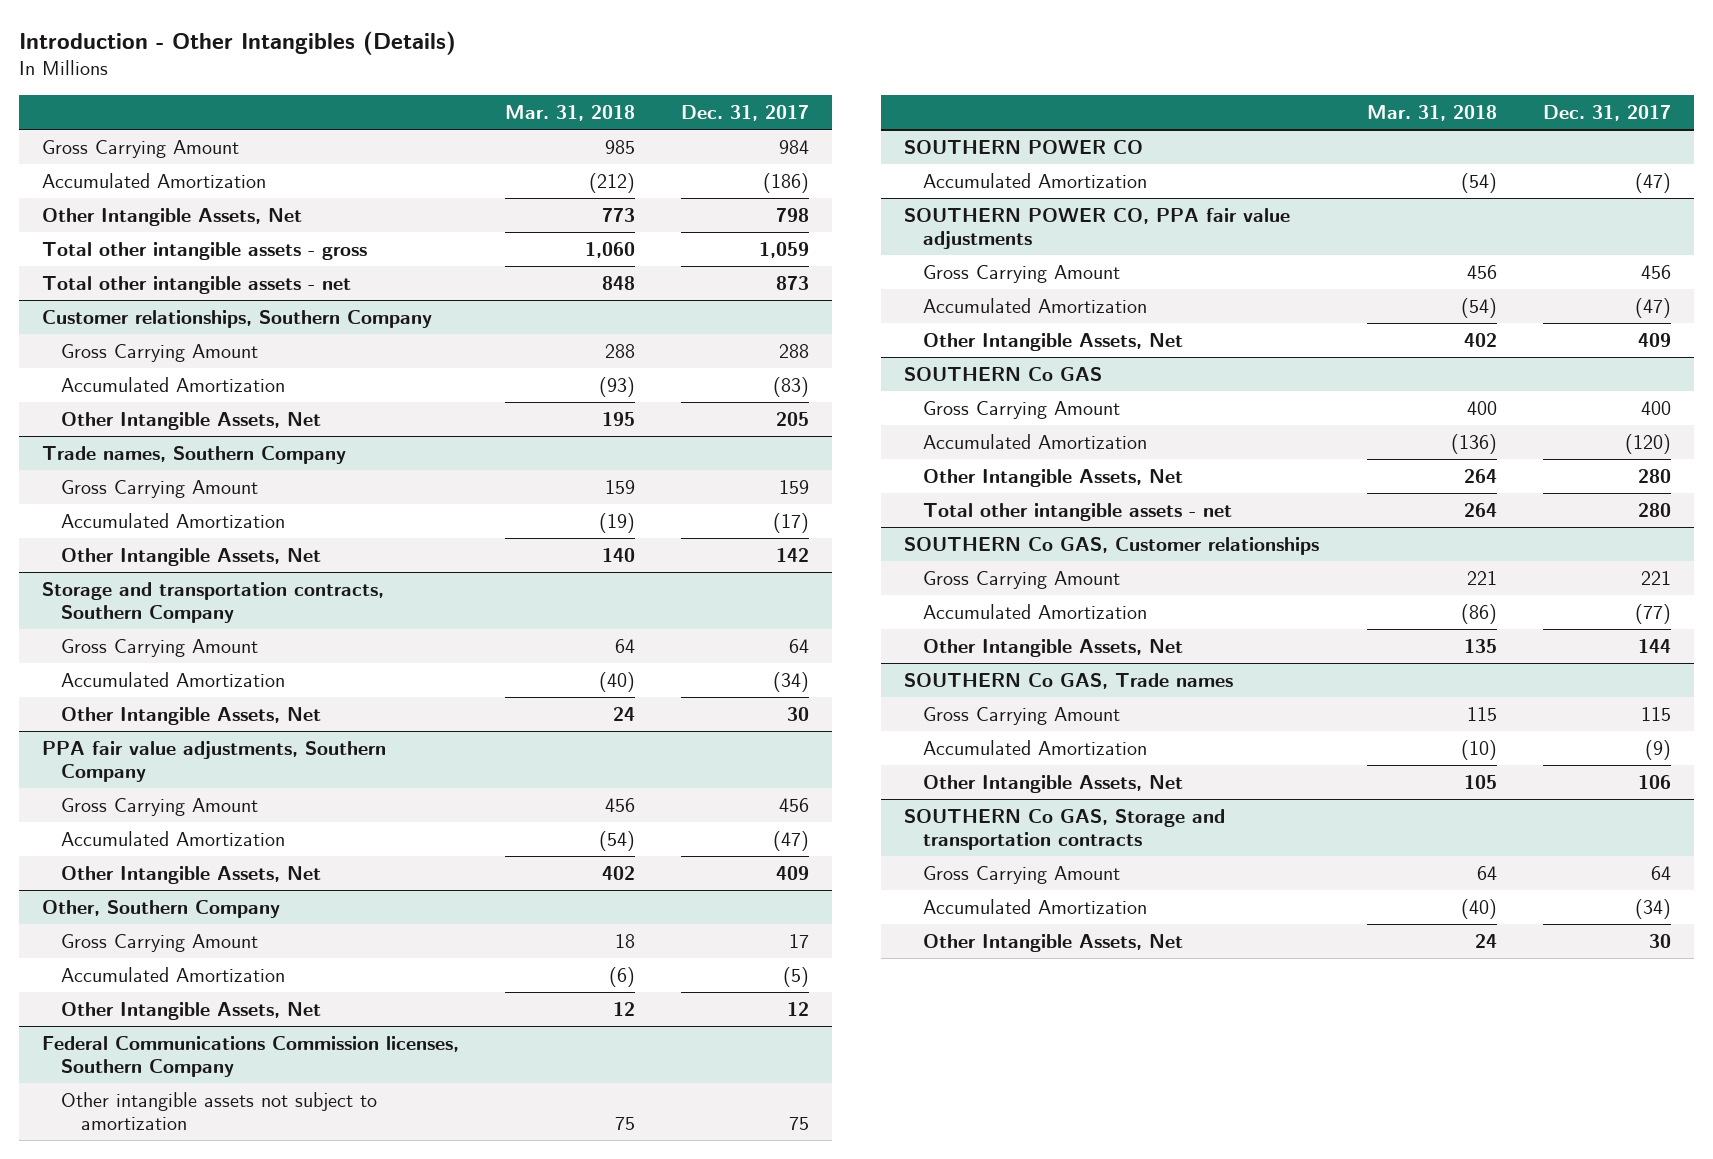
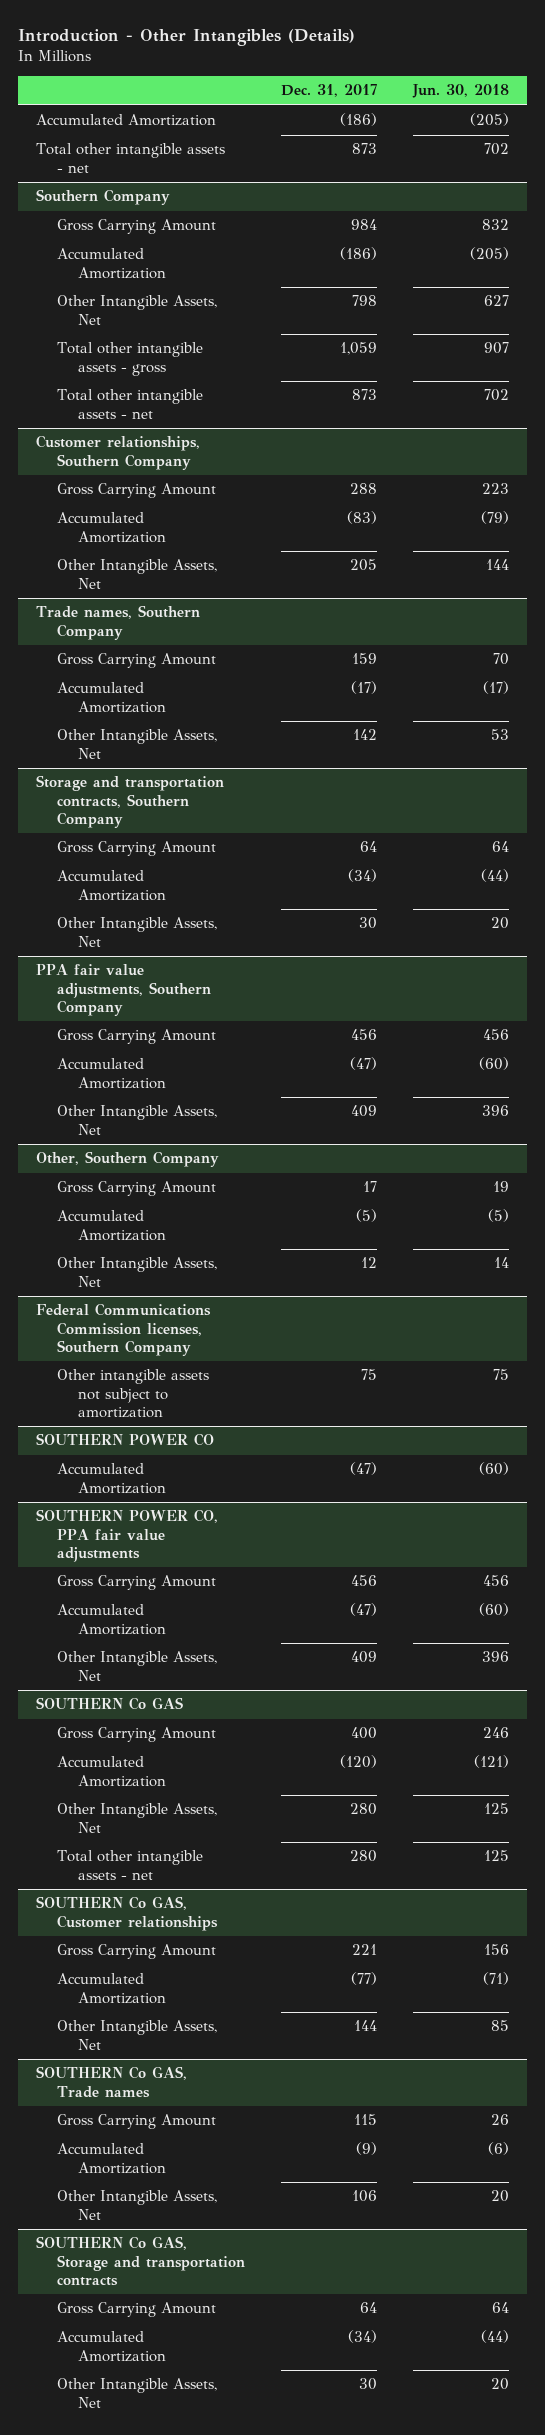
- | Mar. 31, 2018 | Dec. 31, 2017
+ | Dec. 31, 2017 | Jun. 30, 2018
+ Accumulated Amortization | (186) | (205)
+ Total other intangible assets - net | 873 | 702
+ Southern Company

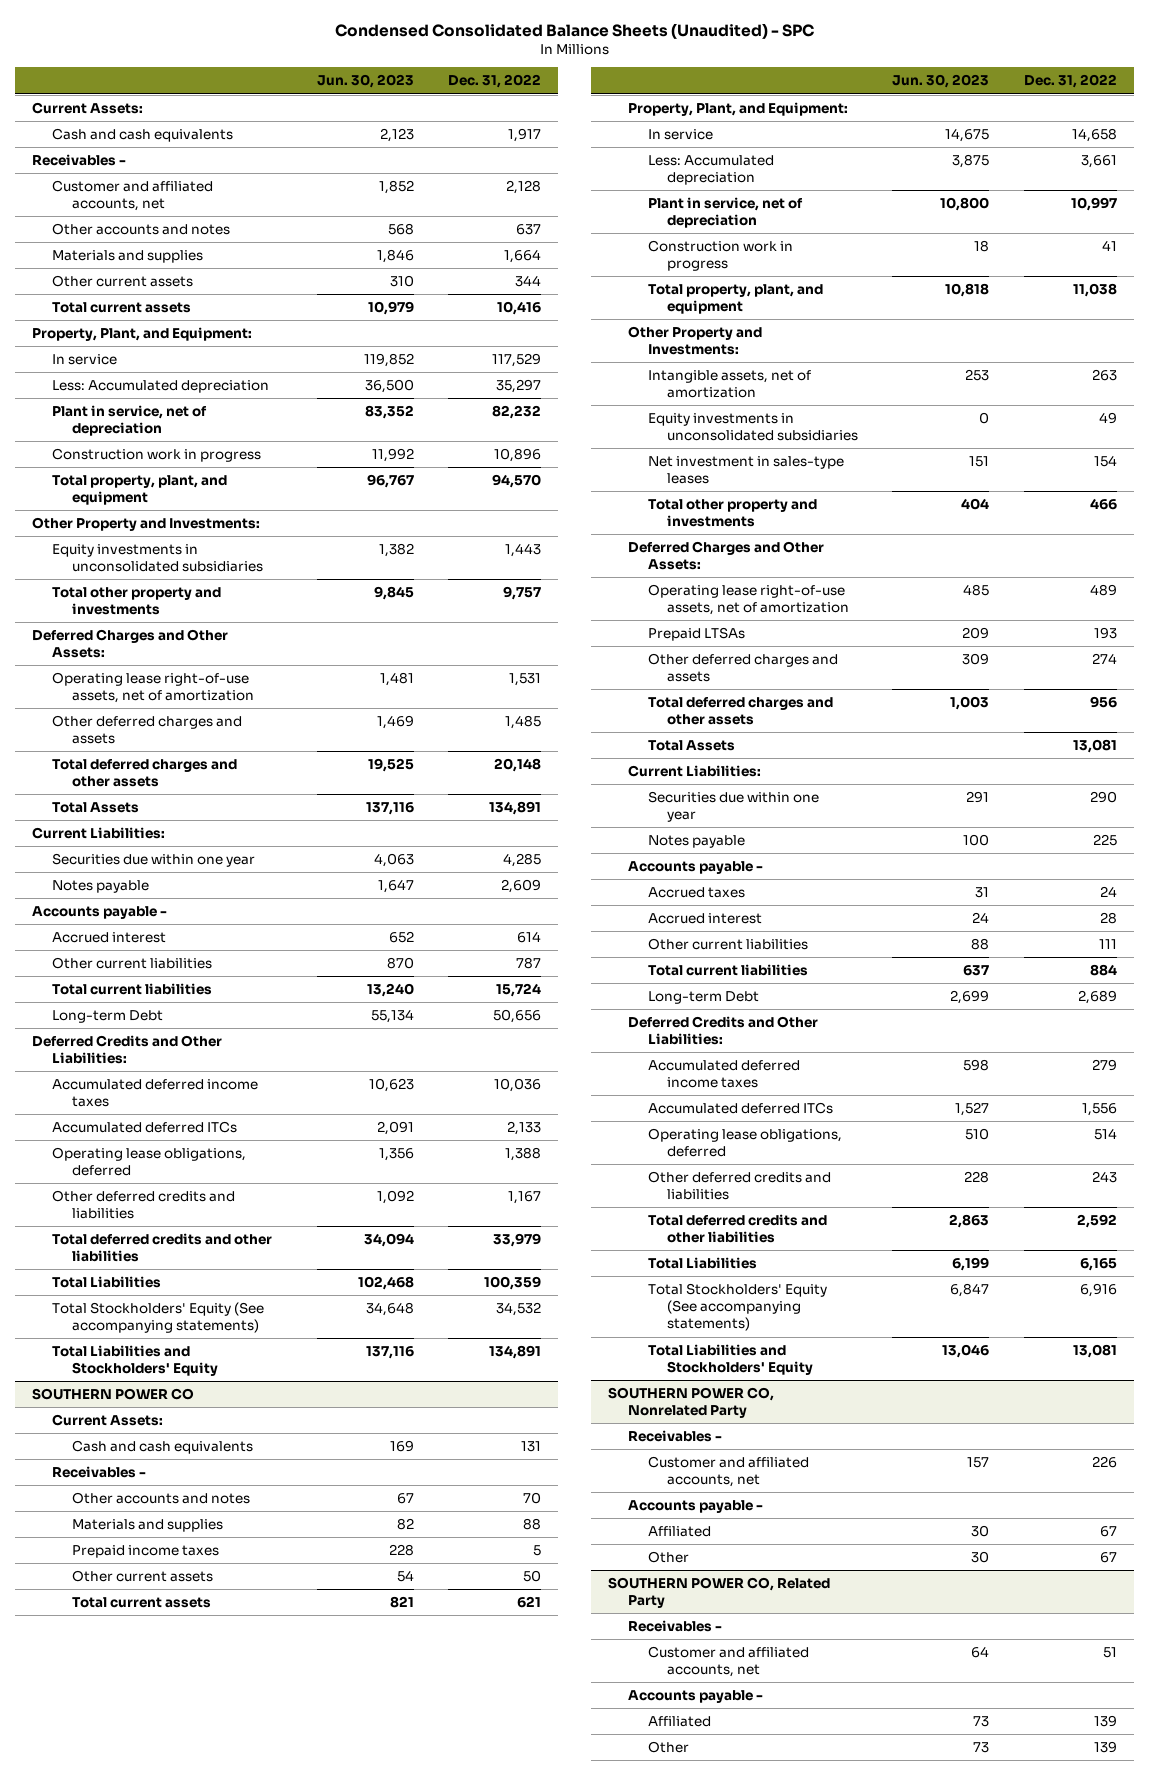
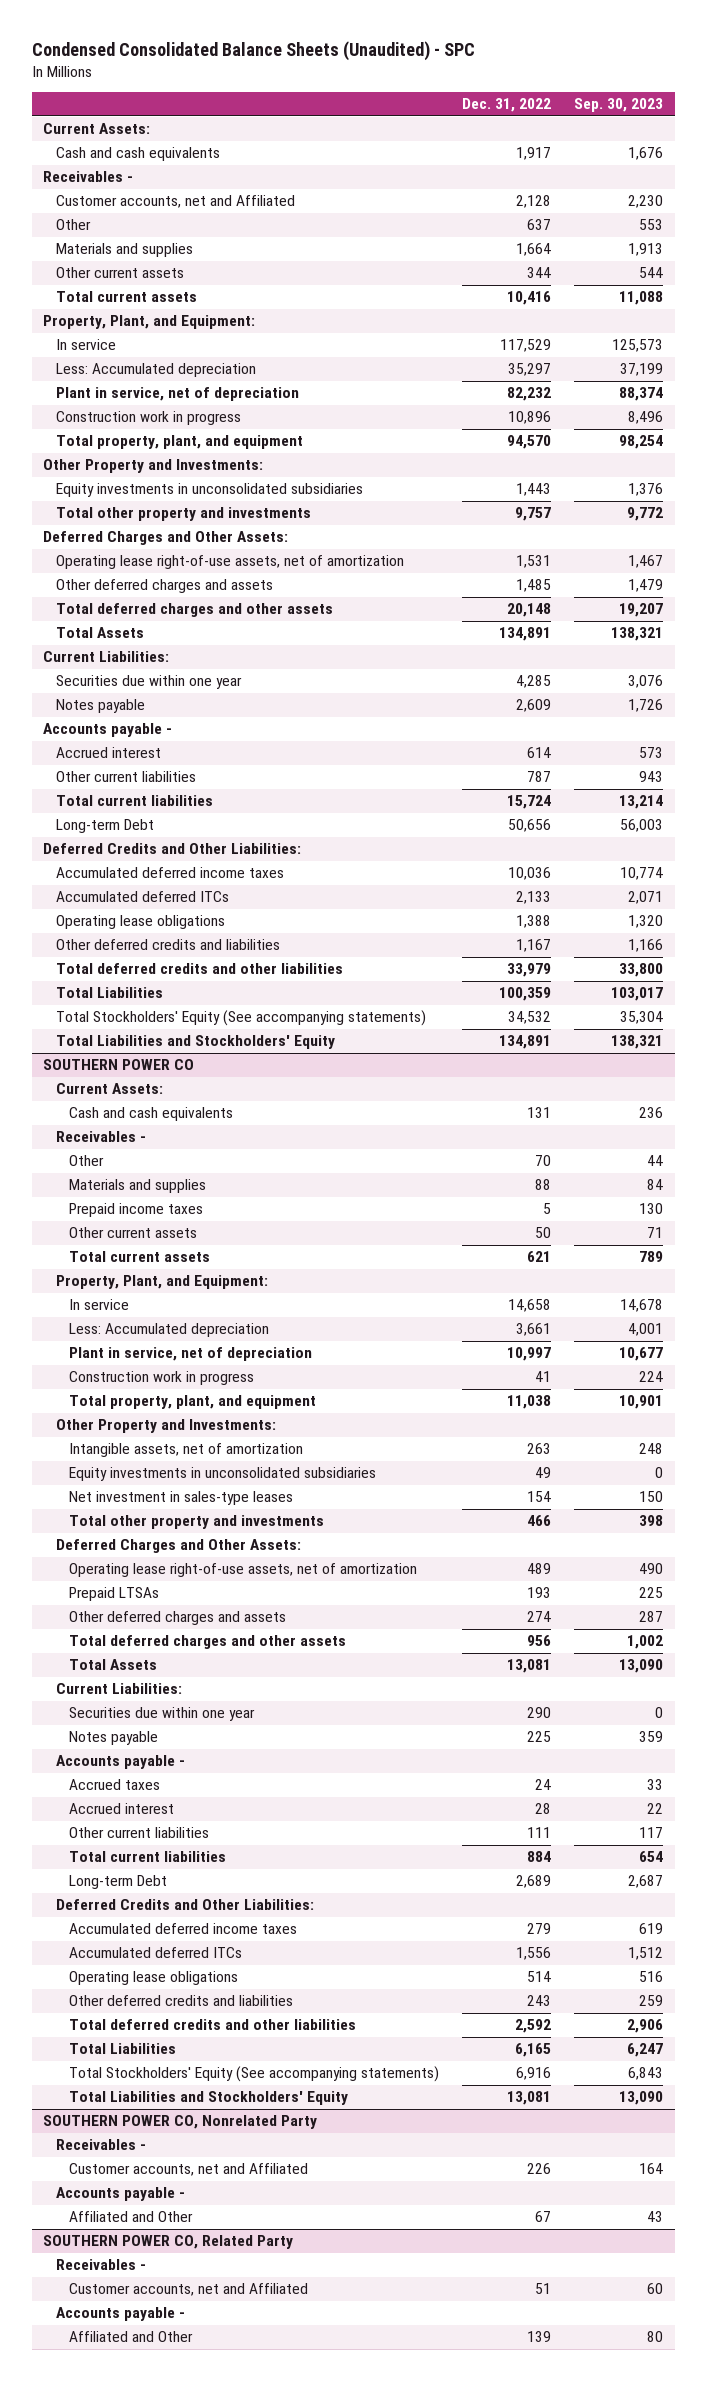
- | Jun. 30, 2023 | Dec. 31, 2022
+ | Dec. 31, 2022 | Sep. 30, 2023
- Customer and affiliated accounts, net | 1,852 | 2,128
- Other accounts and notes | 568 | 637
+ Customer accounts, net and Affiliated | 2,128 | 2,230
+ Other | 637 | 553
- Operating lease obligations, deferred | 1,356 | 1,388
+ Operating lease obligations | 1,388 | 1,320
@ SOUTHERN POWER CO
- Other accounts and notes | 67 | 70
+ Other | 70 | 44
- Operating lease obligations, deferred | 510 | 514
+ Operating lease obligations | 514 | 516
@ SOUTHERN POWER CO, Nonrelated Party
- Customer and affiliated accounts, net | 157 | 226
+ Customer accounts, net and Affiliated | 226 | 164
- Affiliated | 30 | 67
- Other | 30 | 67
+ Affiliated and Other | 67 | 43
@ SOUTHERN POWER CO, Related Party
- Customer and affiliated accounts, net | 64 | 51
+ Customer accounts, net and Affiliated | 51 | 60
- Affiliated | 73 | 139
- Other | 73 | 139
+ Affiliated and Other | 139 | 80

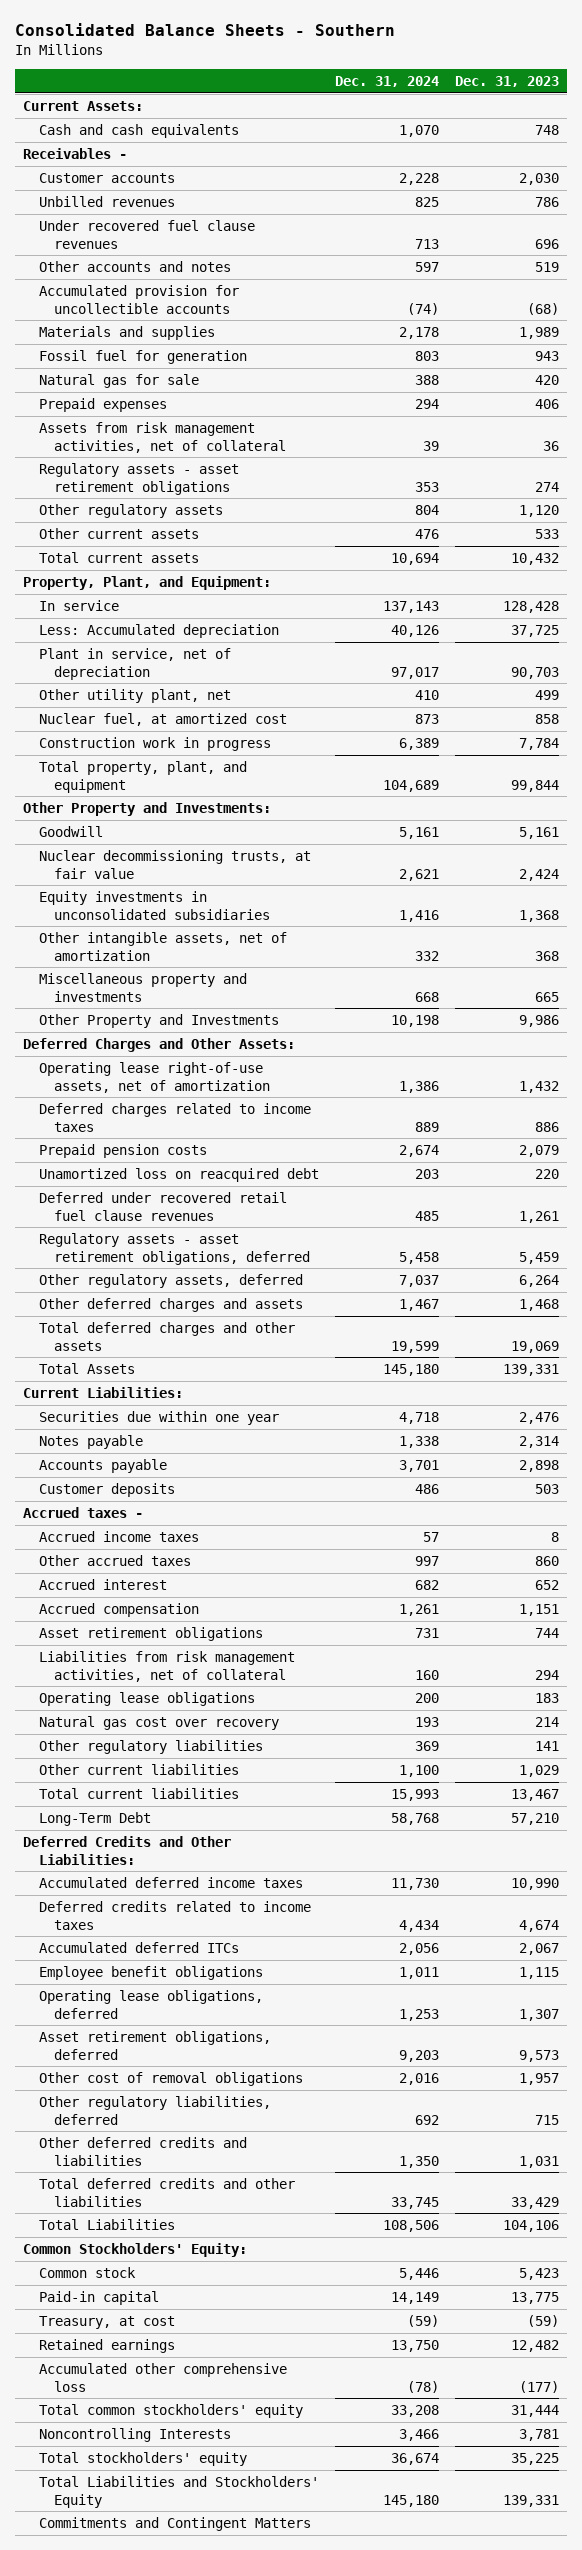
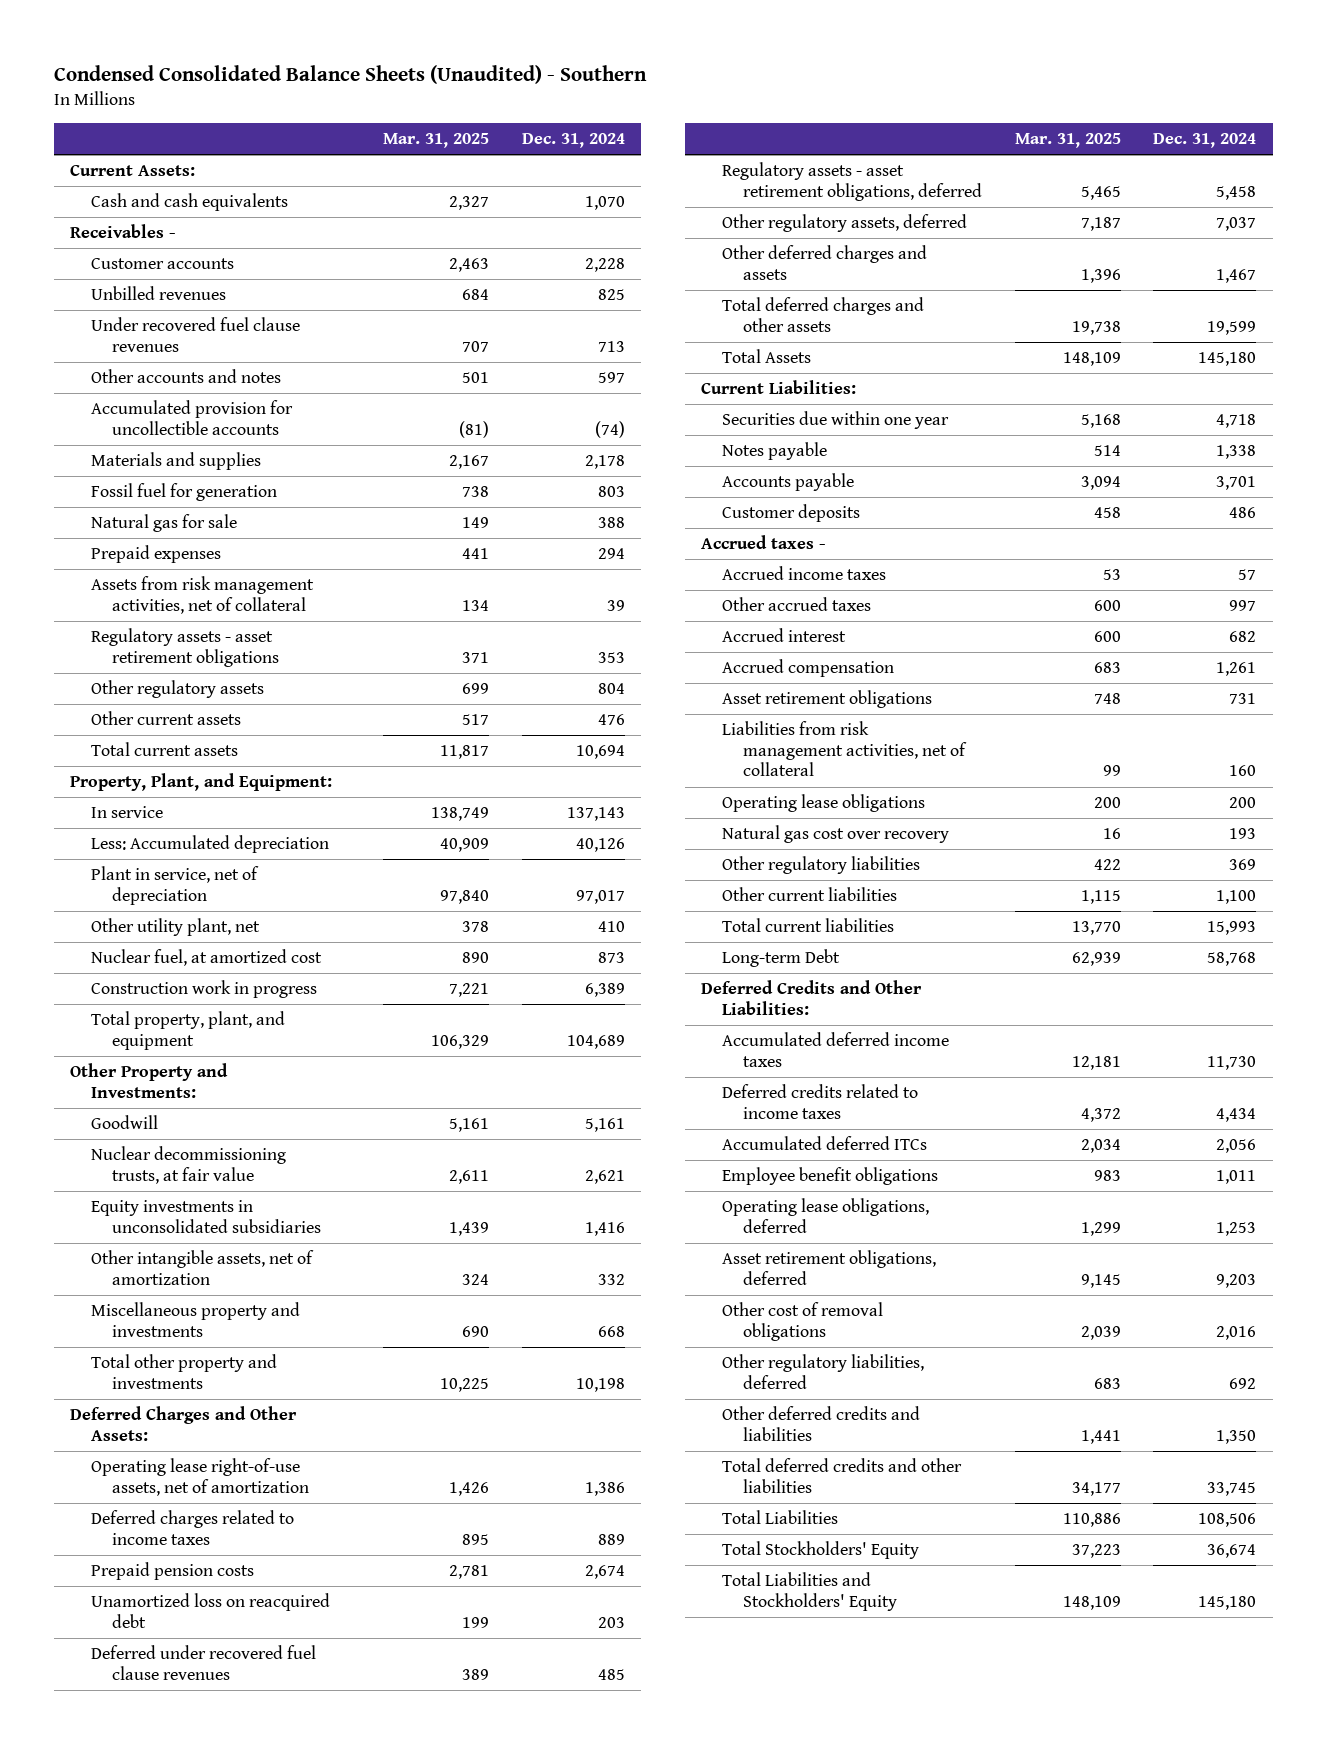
- Consolidated Balance Sheets - Southern
+ Condensed Consolidated Balance Sheets (Unaudited) - Southern
- | Dec. 31, 2024 | Dec. 31, 2023
+ | Mar. 31, 2025 | Dec. 31, 2024
- Other Property and Investments | 10,198 | 9,986
+ Total other property and investments | 10,225 | 10,198
- Deferred under recovered retail fuel clause revenues | 485 | 1,261
+ Deferred under recovered fuel clause revenues | 389 | 485
- Long-Term Debt | 58,768 | 57,210
+ Long-term Debt | 62,939 | 58,768
- Common Stockholders' Equity:
- Common stock | 5,446 | 5,423
- Paid-in capital | 14,149 | 13,775
- Treasury, at cost | (59) | (59)
- Retained earnings | 13,750 | 12,482
- Accumulated other comprehensive loss | (78) | (177)
- Total common stockholders' equity | 33,208 | 31,444
- Noncontrolling Interests | 3,466 | 3,781
- Total stockholders' equity | 36,674 | 35,225
+ Total Stockholders' Equity | 37,223 | 36,674
- Commitments and Contingent Matters

